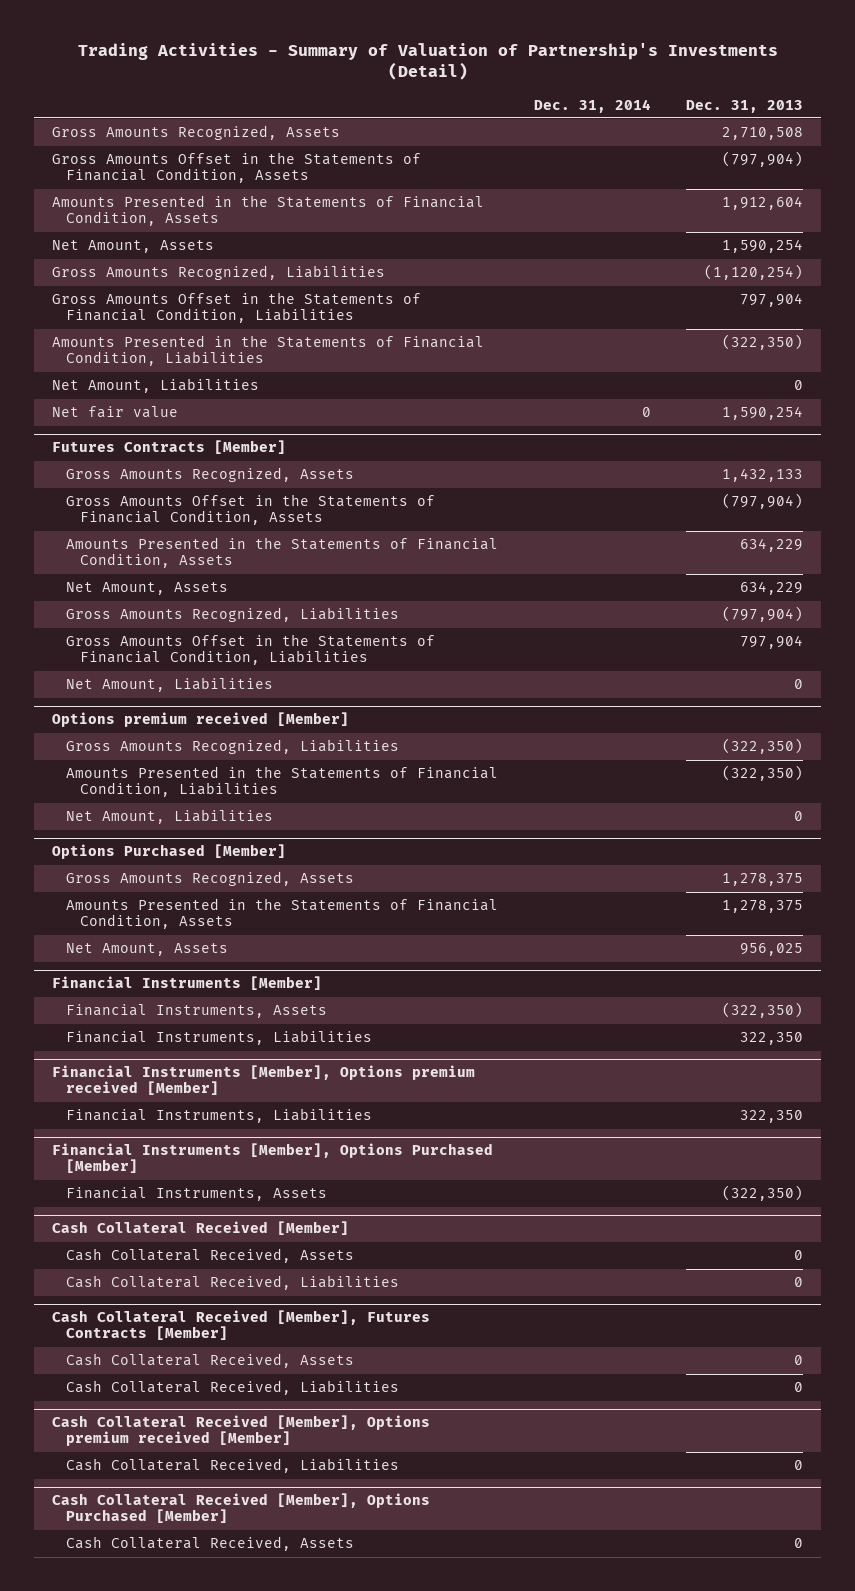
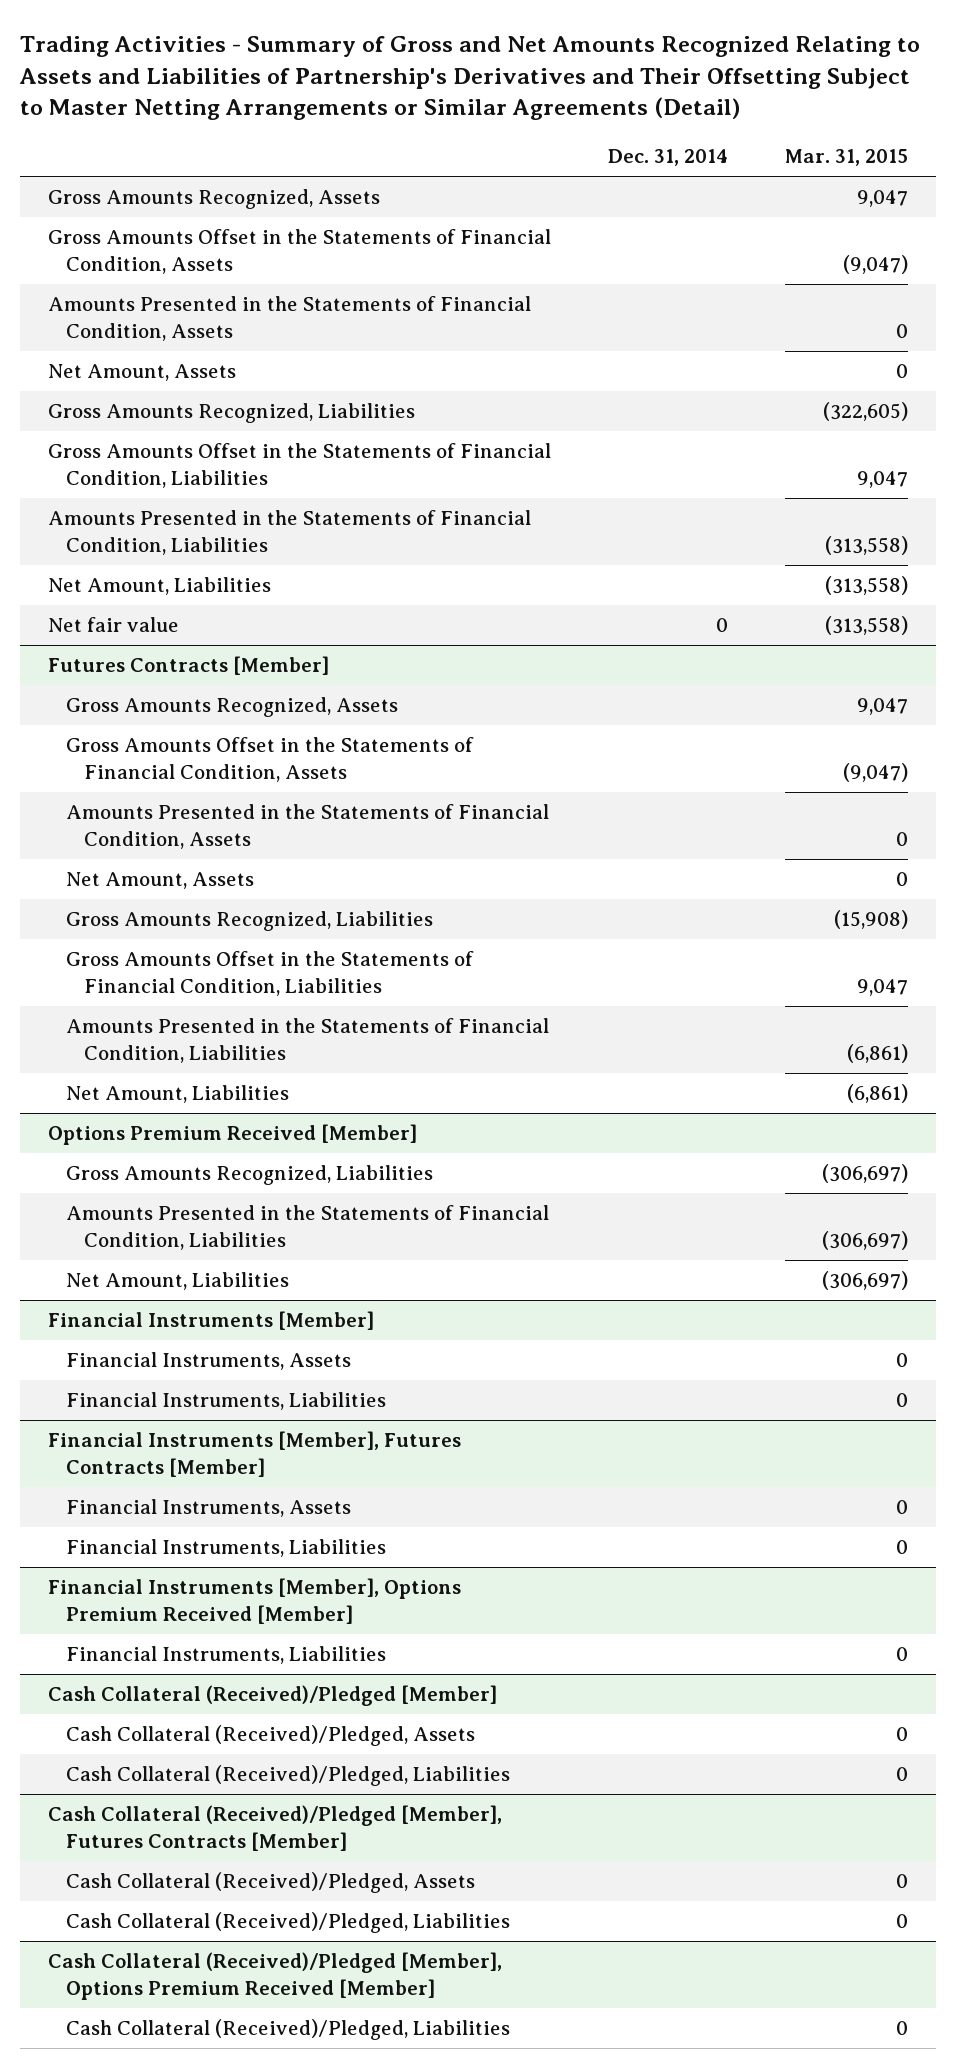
- Trading Activities - Summary of Valuation of Partnership's Investments (Detail)
+ Trading Activities - Summary of Gross and Net Amounts Recognized Relating to Assets and Liabilities of Partnership's Derivatives and Their Offsetting Subject to Master Netting Arrangements or Similar Agreements (Detail)
- | Dec. 31, 2014 | Dec. 31, 2013
+ | Dec. 31, 2014 | Mar. 31, 2015
@ Futures Contracts [Member]
+ Amounts Presented in the Statements of Financial Condition, Liabilities | | (6,861)
- Options premium received [Member]
+ Options Premium Received [Member]
- Options Purchased [Member]
- Gross Amounts Recognized, Assets | | 1,278,375
- Amounts Presented in the Statements of Financial Condition, Assets | | 1,278,375
- Net Amount, Assets | | 956,025
- Financial Instruments [Member], Options premium received [Member]
+ Financial Instruments [Member], Futures Contracts [Member]
+ Financial Instruments, Assets | | 0
+ Financial Instruments, Liabilities | | 0
+ Financial Instruments [Member], Options Premium Received [Member]
- Financial Instruments [Member], Options Purchased [Member]
- Financial Instruments, Assets | | (322,350)
- Cash Collateral Received [Member]
- Cash Collateral Received, Assets | | 0
- Cash Collateral Received, Liabilities | | 0
- Cash Collateral Received [Member], Futures Contracts [Member]
- Cash Collateral Received, Assets | | 0
- Cash Collateral Received, Liabilities | | 0
- Cash Collateral Received [Member], Options premium received [Member]
- Cash Collateral Received, Liabilities | | 0
- Cash Collateral Received [Member], Options Purchased [Member]
- Cash Collateral Received, Assets | | 0
+ Cash Collateral (Received)/Pledged [Member]
+ Cash Collateral (Received)/Pledged, Assets | | 0
+ Cash Collateral (Received)/Pledged, Liabilities | | 0
+ Cash Collateral (Received)/Pledged [Member], Futures Contracts [Member]
+ Cash Collateral (Received)/Pledged, Assets | | 0
+ Cash Collateral (Received)/Pledged, Liabilities | | 0
+ Cash Collateral (Received)/Pledged [Member], Options Premium Received [Member]
+ Cash Collateral (Received)/Pledged, Liabilities | | 0

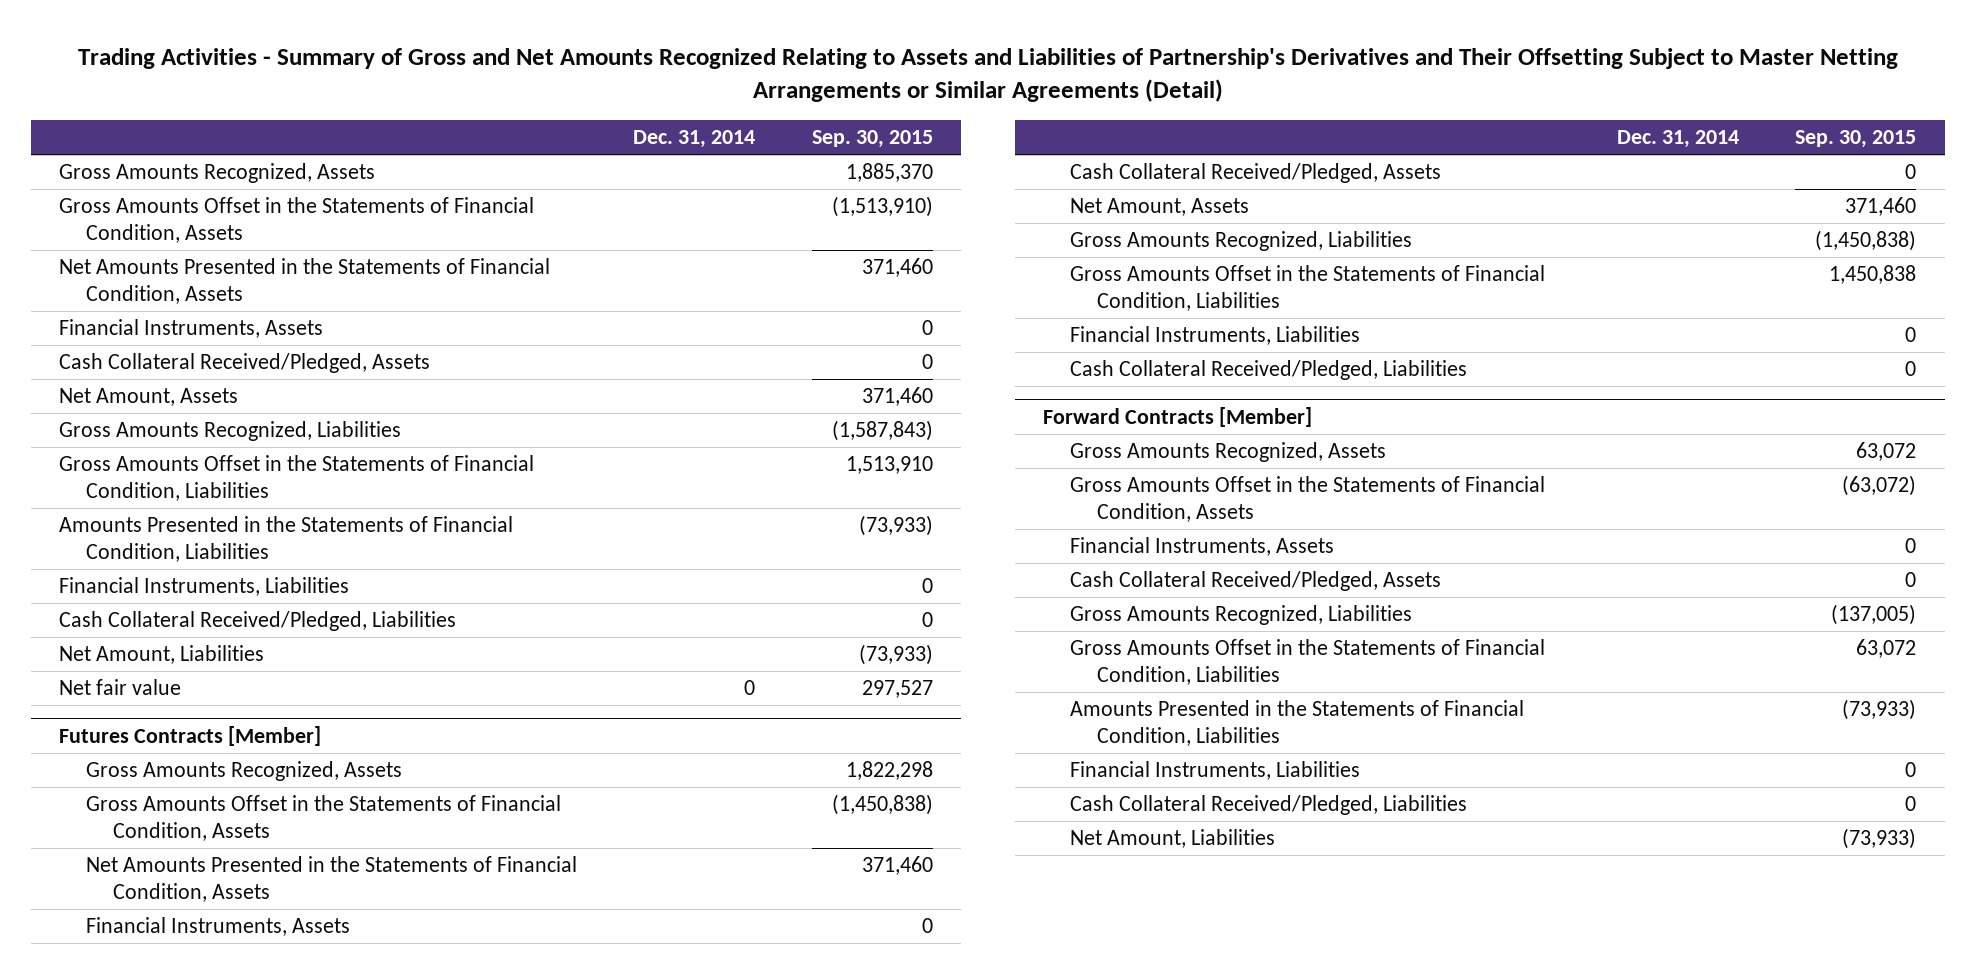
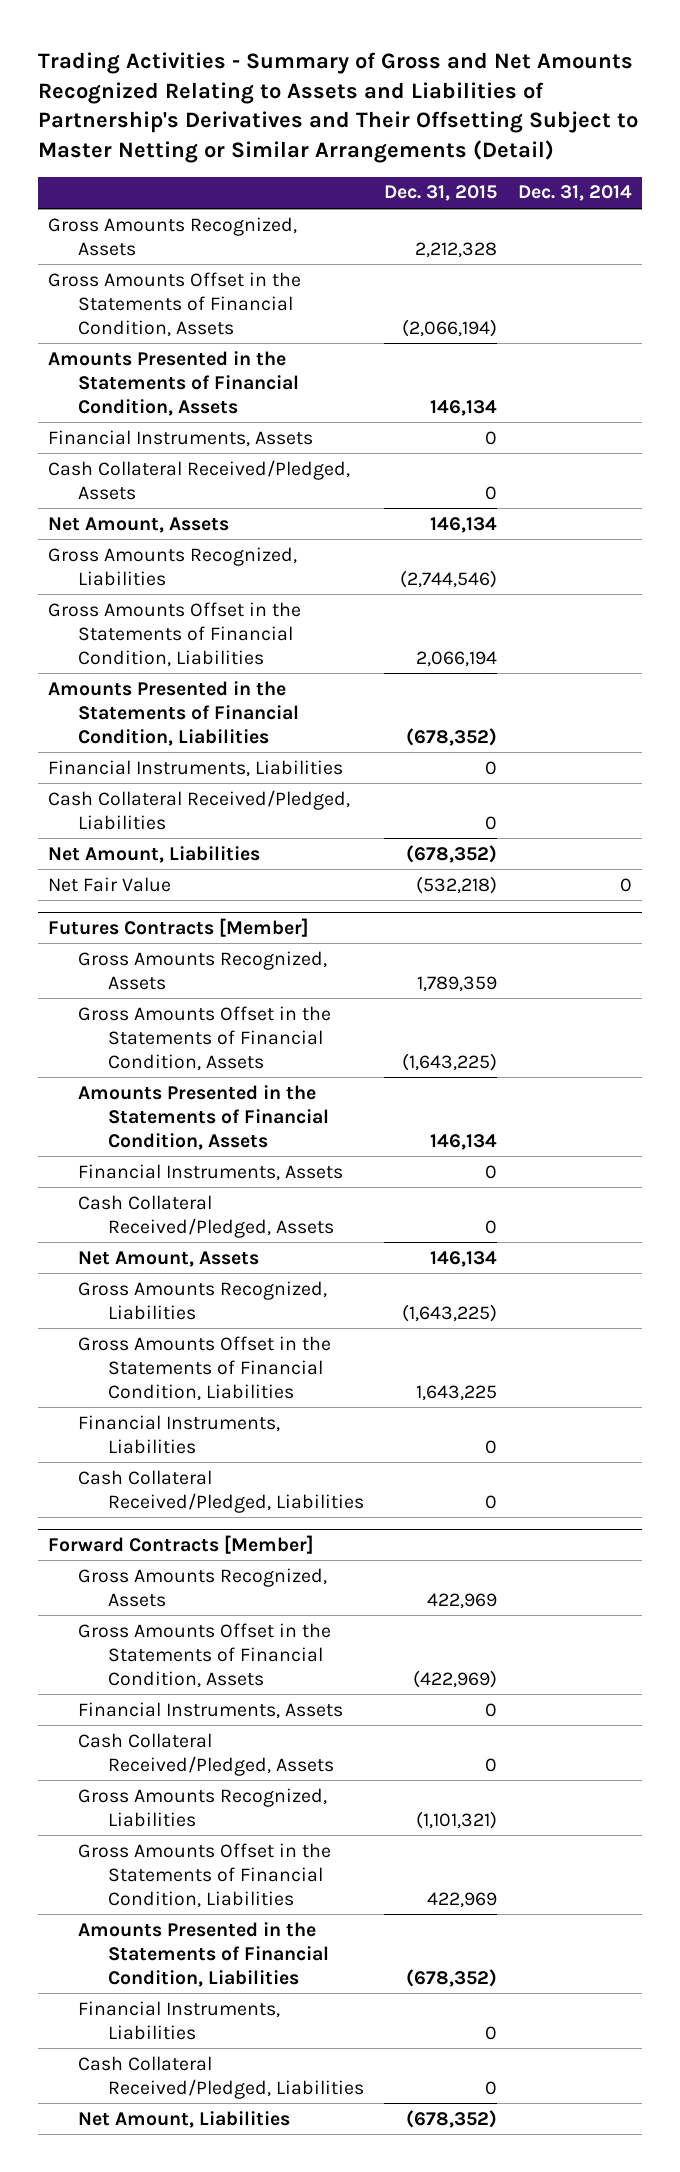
- Trading Activities - Summary of Gross and Net Amounts Recognized Relating to Assets and Liabilities of Partnership's Derivatives and Their Offsetting Subject to Master Netting Arrangements or Similar Agreements (Detail)
+ Trading Activities - Summary of Gross and Net Amounts Recognized Relating to Assets and Liabilities of Partnership's Derivatives and Their Offsetting Subject to Master Netting or Similar Arrangements (Detail)
- | Dec. 31, 2014 | Sep. 30, 2015
+ | Dec. 31, 2015 | Dec. 31, 2014
- Net Amounts Presented in the Statements of Financial Condition, Assets | | 371,460
+ Amounts Presented in the Statements of Financial Condition, Assets | 146,134 |
- Net fair value | 0 | 297,527
+ Net Fair Value | (532,218) | 0
@ Futures Contracts [Member]
- Net Amounts Presented in the Statements of Financial Condition, Assets | | 371,460
+ Amounts Presented in the Statements of Financial Condition, Assets | 146,134 |

